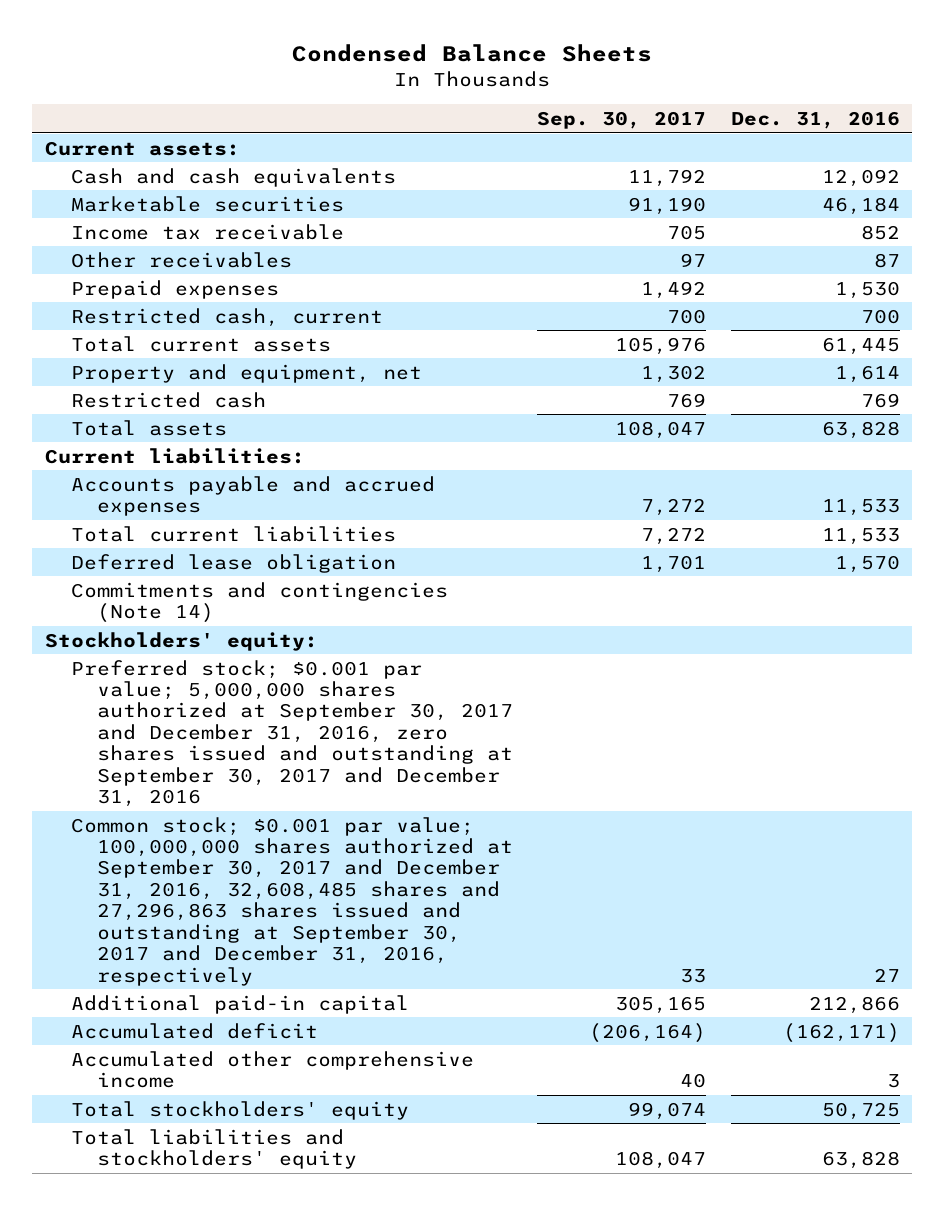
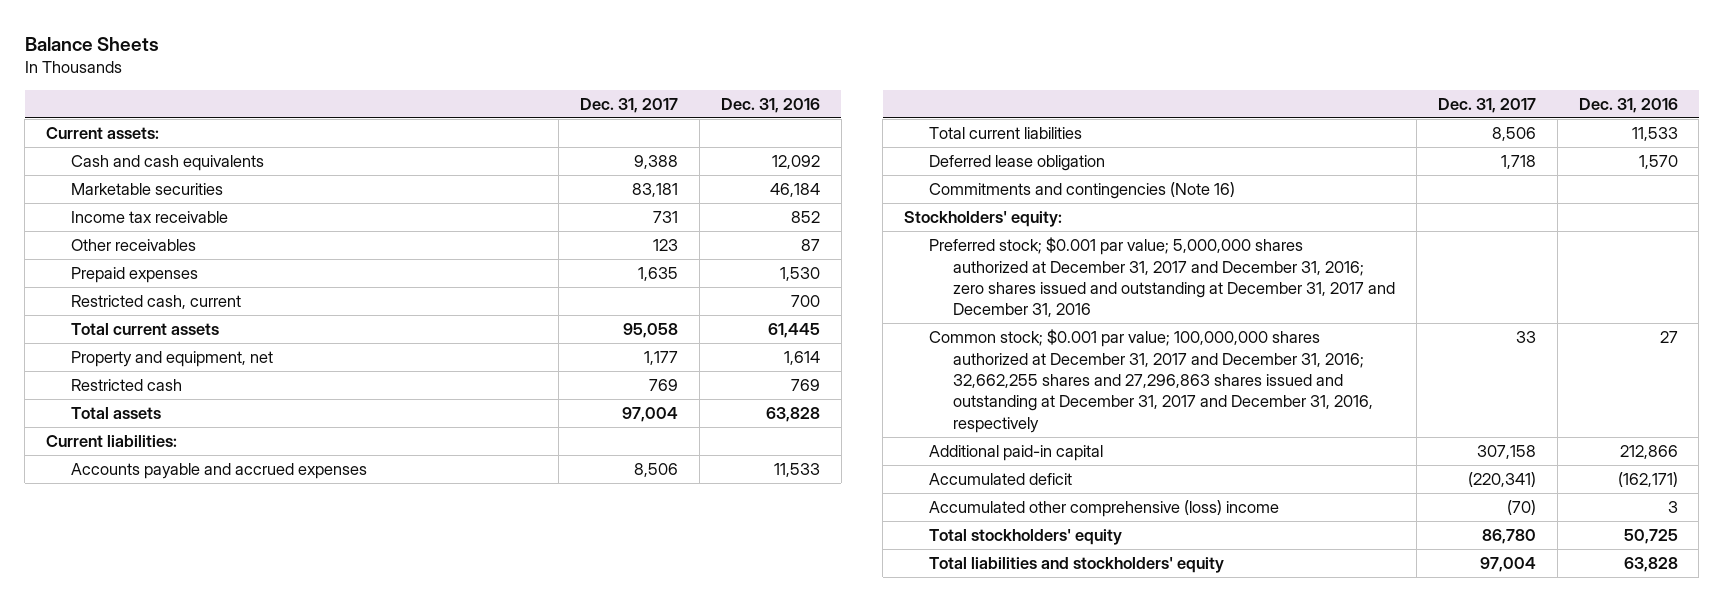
- Condensed Balance Sheets
+ Balance Sheets
- | Sep. 30, 2017 | Dec. 31, 2016
+ | Dec. 31, 2017 | Dec. 31, 2016
- Commitments and contingencies (Note 14)
+ Commitments and contingencies (Note 16)
- Preferred stock; $0.001 par value; 5,000,000 shares authorized at September 30, 2017 and December 31, 2016, zero shares issued and outstanding at September 30, 2017 and December 31, 2016
- Common stock; $0.001 par value; 100,000,000 shares authorized at September 30, 2017 and December 31, 2016, 32,608,485 shares and 27,296,863 shares issued and outstanding at September 30, 2017 and December 31, 2016, respectively | 33 | 27
+ Preferred stock; $0.001 par value; 5,000,000 shares authorized at December 31, 2017 and December 31, 2016; zero shares issued and outstanding at December 31, 2017 and December 31, 2016
+ Common stock; $0.001 par value; 100,000,000 shares authorized at December 31, 2017 and December 31, 2016; 32,662,255 shares and 27,296,863 shares issued and outstanding at December 31, 2017 and December 31, 2016, respectively | 33 | 27
- Accumulated other comprehensive income | 40 | 3
+ Accumulated other comprehensive (loss) income | (70) | 3

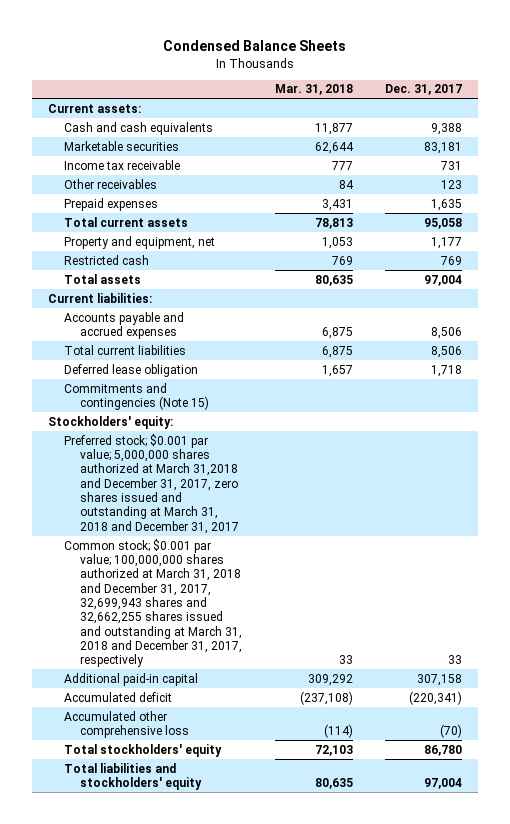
- Balance Sheets
+ Condensed Balance Sheets
- | Dec. 31, 2017 | Dec. 31, 2016
+ | Mar. 31, 2018 | Dec. 31, 2017
- Restricted cash, current | | 700
- Commitments and contingencies (Note 16)
+ Commitments and contingencies (Note 15)
- Preferred stock; $0.001 par value; 5,000,000 shares authorized at December 31, 2017 and December 31, 2016; zero shares issued and outstanding at December 31, 2017 and December 31, 2016
- Common stock; $0.001 par value; 100,000,000 shares authorized at December 31, 2017 and December 31, 2016; 32,662,255 shares and 27,296,863 shares issued and outstanding at December 31, 2017 and December 31, 2016, respectively | 33 | 27
+ Preferred stock; $0.001 par value; 5,000,000 shares authorized at March 31,2018 and December 31, 2017, zero shares issued and outstanding at March 31, 2018 and December 31, 2017
+ Common stock; $0.001 par value; 100,000,000 shares authorized at March 31, 2018 and December 31, 2017, 32,699,943 shares and 32,662,255 shares issued and outstanding at March 31, 2018 and December 31, 2017, respectively | 33 | 33
- Accumulated other comprehensive (loss) income | (70) | 3
+ Accumulated other comprehensive loss | (114) | (70)

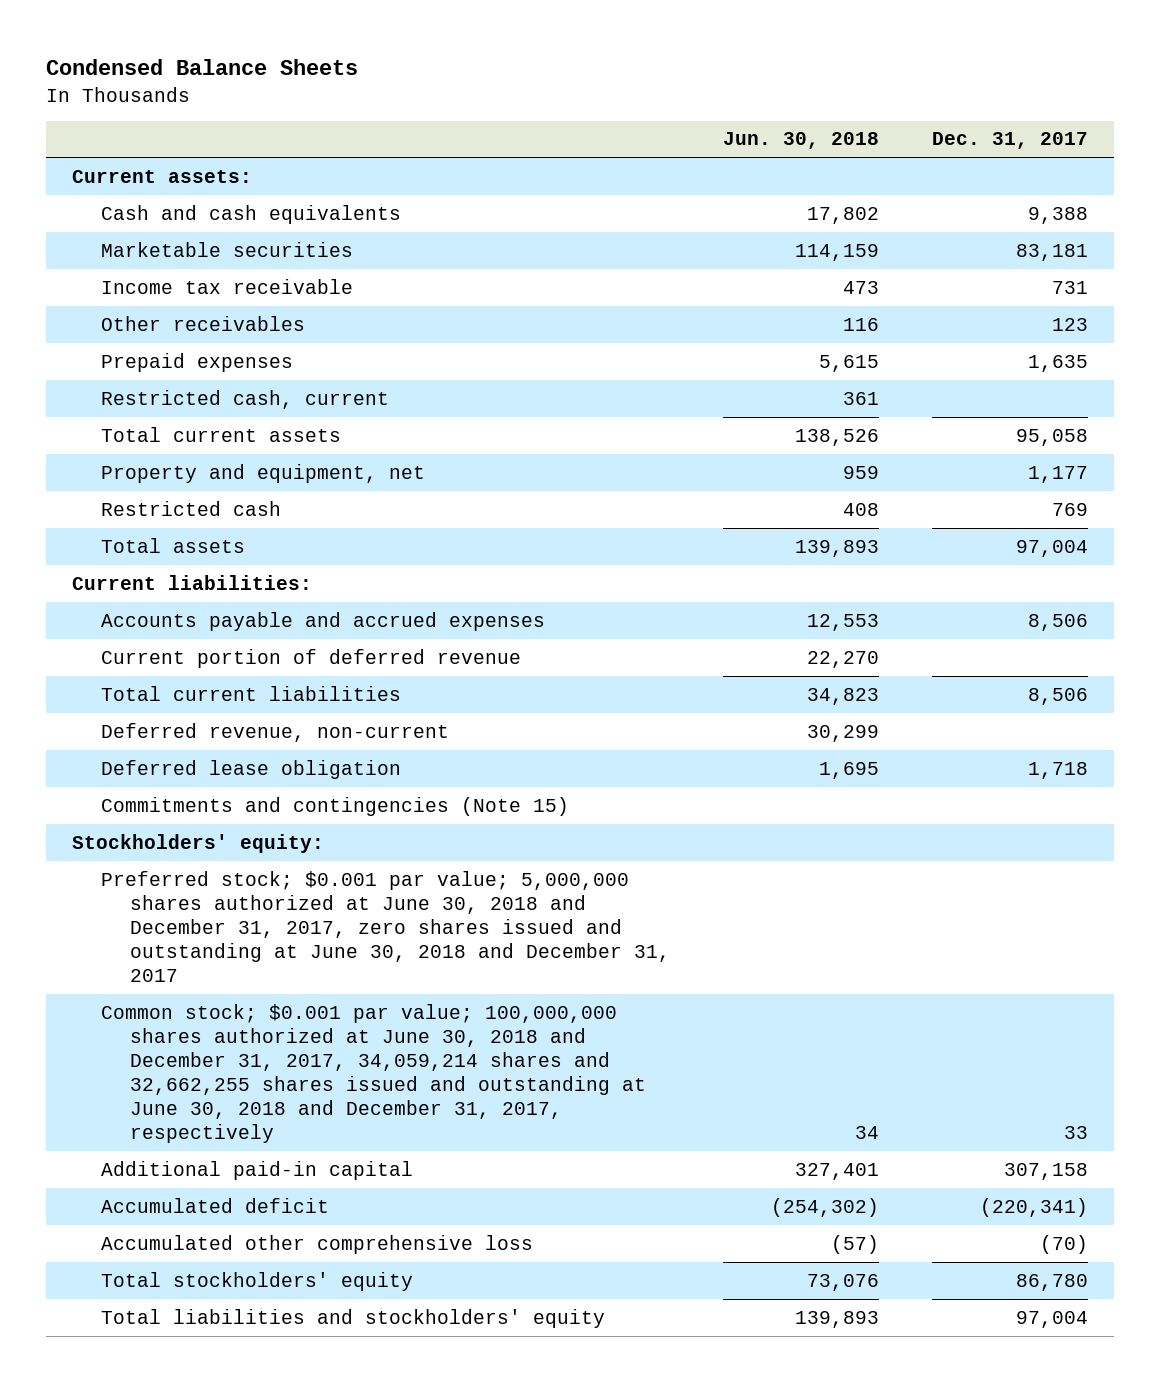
- | Mar. 31, 2018 | Dec. 31, 2017
+ | Jun. 30, 2018 | Dec. 31, 2017
+ Restricted cash, current | 361 |
+ Current portion of deferred revenue | 22,270 |
+ Deferred revenue, non-current | 30,299 |
- Preferred stock; $0.001 par value; 5,000,000 shares authorized at March 31,2018 and December 31, 2017, zero shares issued and outstanding at March 31, 2018 and December 31, 2017
- Common stock; $0.001 par value; 100,000,000 shares authorized at March 31, 2018 and December 31, 2017, 32,699,943 shares and 32,662,255 shares issued and outstanding at March 31, 2018 and December 31, 2017, respectively | 33 | 33
+ Preferred stock; $0.001 par value; 5,000,000 shares authorized at June 30, 2018 and December 31, 2017, zero shares issued and outstanding at June 30, 2018 and December 31, 2017
+ Common stock; $0.001 par value; 100,000,000 shares authorized at June 30, 2018 and December 31, 2017, 34,059,214 shares and 32,662,255 shares issued and outstanding at June 30, 2018 and December 31, 2017, respectively | 34 | 33

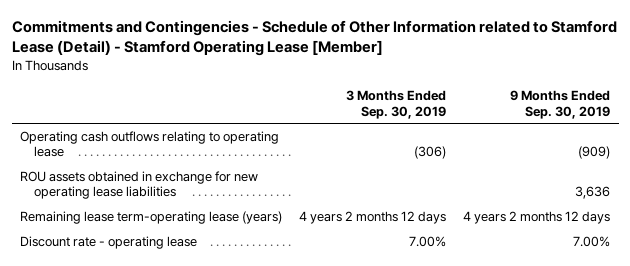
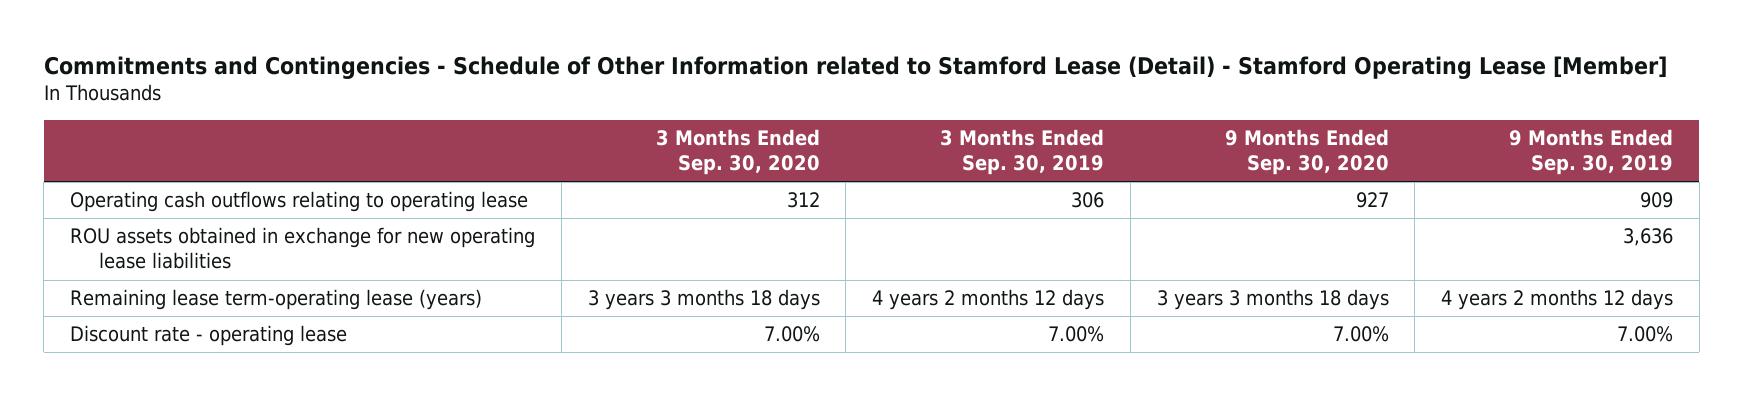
- | 3 Months Ended Sep. 30, 2019 | 9 Months Ended Sep. 30, 2019
+ | 3 Months Ended Sep. 30, 2020 | 3 Months Ended Sep. 30, 2019 | 9 Months Ended Sep. 30, 2020 | 9 Months Ended Sep. 30, 2019
- Operating cash outflows relating to operating lease | (306) | (909)
+ Operating cash outflows relating to operating lease | 312 | 306 | 927 | 909

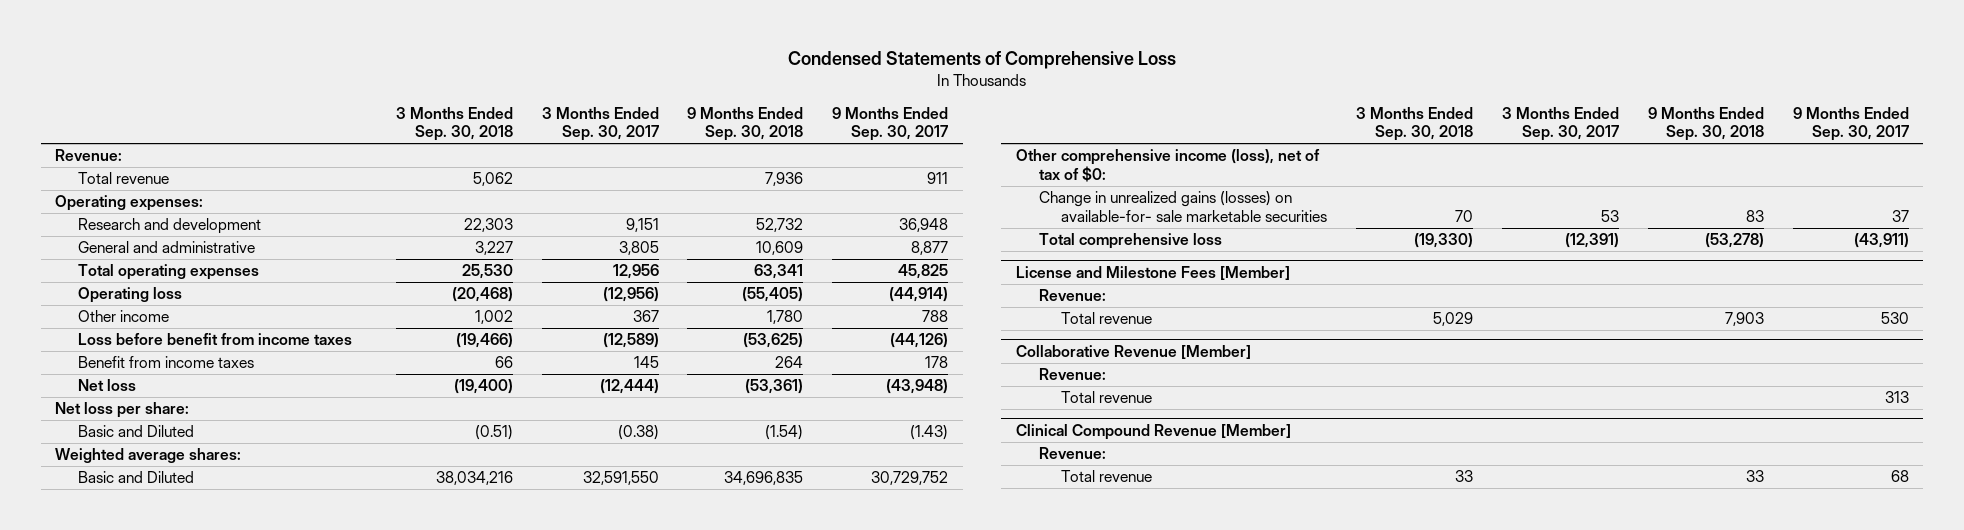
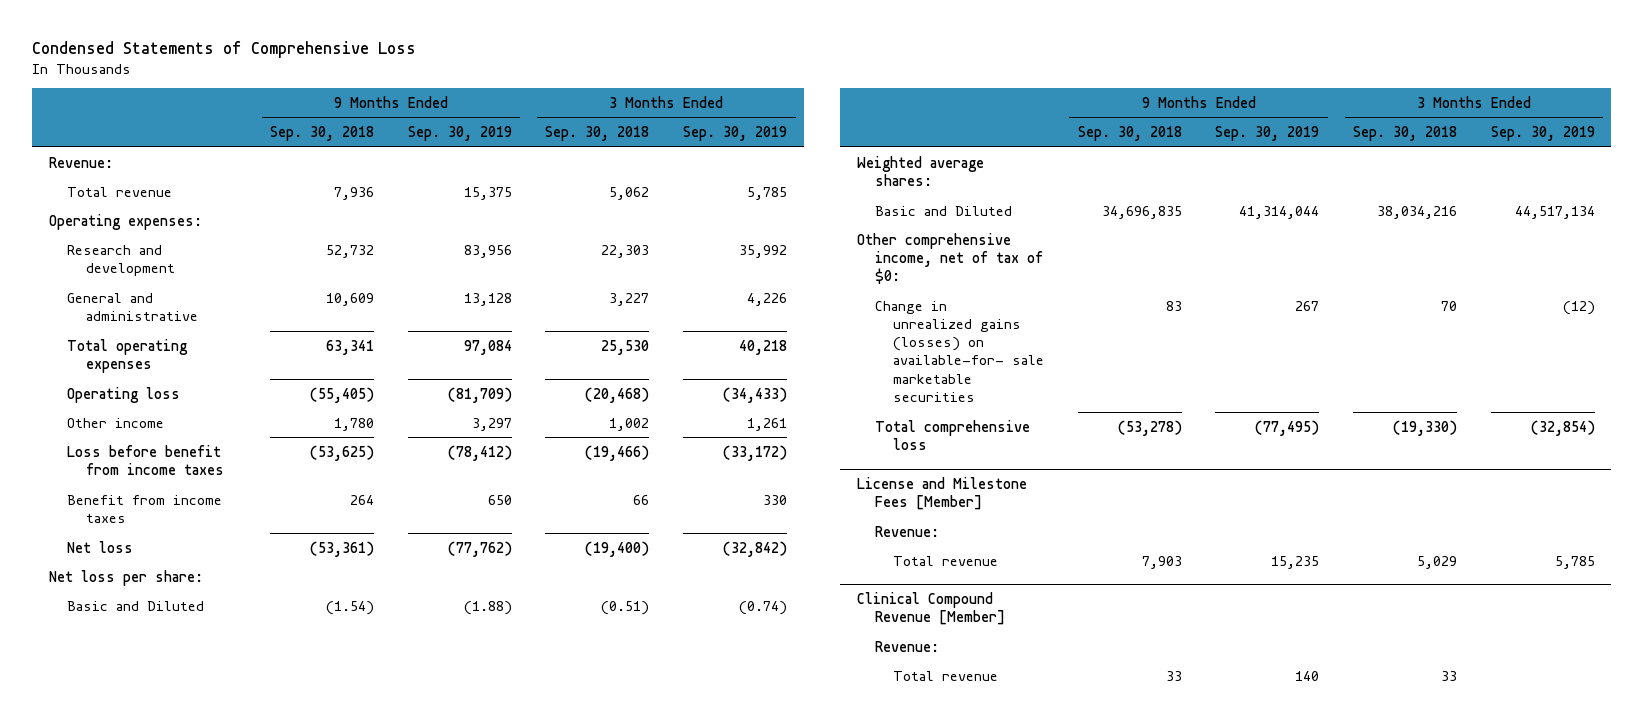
- | 3 Months Ended Sep. 30, 2018 | 3 Months Ended Sep. 30, 2017 | 9 Months Ended Sep. 30, 2018 | 9 Months Ended Sep. 30, 2017
+ | 9 Months Ended Sep. 30, 2018 | 9 Months Ended Sep. 30, 2019 | 3 Months Ended Sep. 30, 2018 | 3 Months Ended Sep. 30, 2019
- Other comprehensive income (loss), net of tax of $0:
+ Other comprehensive income, net of tax of $0:
- Collaborative Revenue [Member]
- Revenue:
- Total revenue | | | | 313

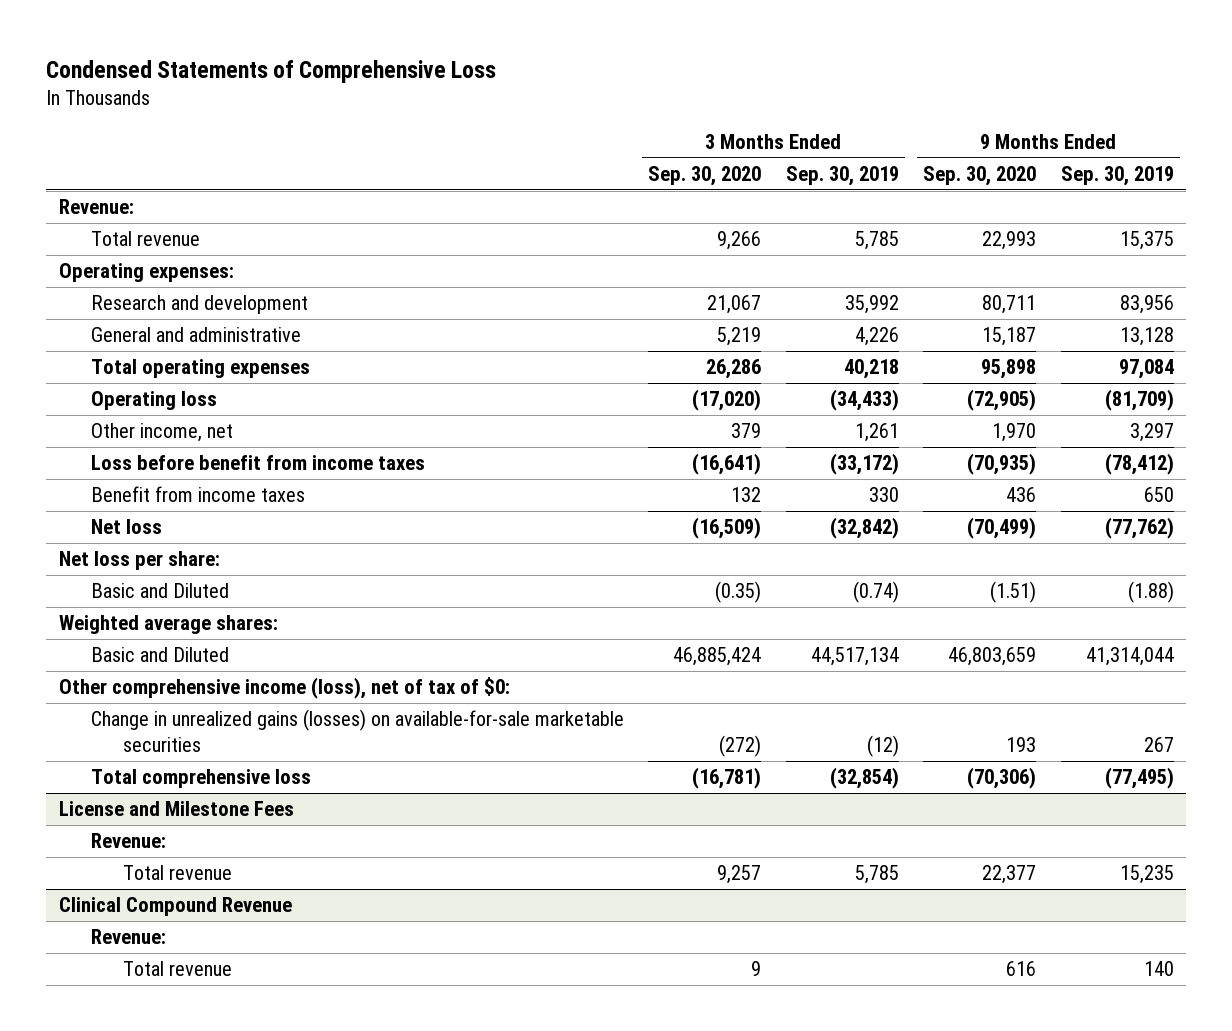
- | 9 Months Ended Sep. 30, 2018 | 9 Months Ended Sep. 30, 2019 | 3 Months Ended Sep. 30, 2018 | 3 Months Ended Sep. 30, 2019
+ | 3 Months Ended Sep. 30, 2020 | 3 Months Ended Sep. 30, 2019 | 9 Months Ended Sep. 30, 2020 | 9 Months Ended Sep. 30, 2019
- Other income | 1,780 | 3,297 | 1,002 | 1,261
+ Other income, net | 379 | 1,261 | 1,970 | 3,297
- Other comprehensive income, net of tax of $0:
- Change in unrealized gains (losses) on available-for- sale marketable securities | 83 | 267 | 70 | (12)
+ Other comprehensive income (loss), net of tax of $0:
+ Change in unrealized gains (losses) on available-for-sale marketable securities | (272) | (12) | 193 | 267
- License and Milestone Fees [Member]
+ License and Milestone Fees
- Clinical Compound Revenue [Member]
+ Clinical Compound Revenue

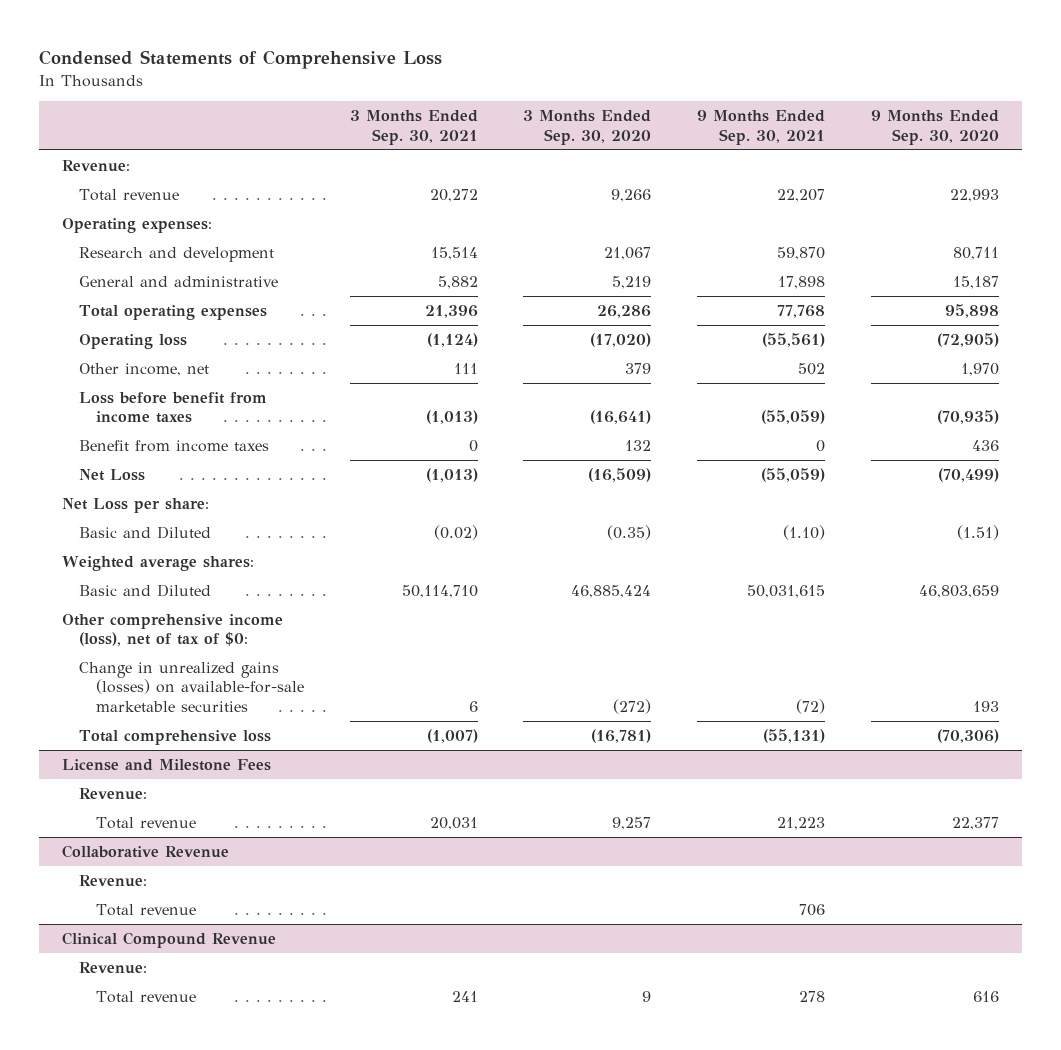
- | 3 Months Ended Sep. 30, 2020 | 3 Months Ended Sep. 30, 2019 | 9 Months Ended Sep. 30, 2020 | 9 Months Ended Sep. 30, 2019
+ | 3 Months Ended Sep. 30, 2021 | 3 Months Ended Sep. 30, 2020 | 9 Months Ended Sep. 30, 2021 | 9 Months Ended Sep. 30, 2020
- Net loss | (16,509) | (32,842) | (70,499) | (77,762)
- Net loss per share:
+ Net Loss | (1,013) | (16,509) | (55,059) | (70,499)
+ Net Loss per share:
+ Collaborative Revenue
+ Revenue:
+ Total revenue | | | 706 |

